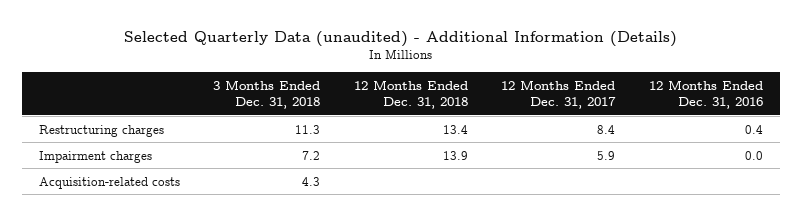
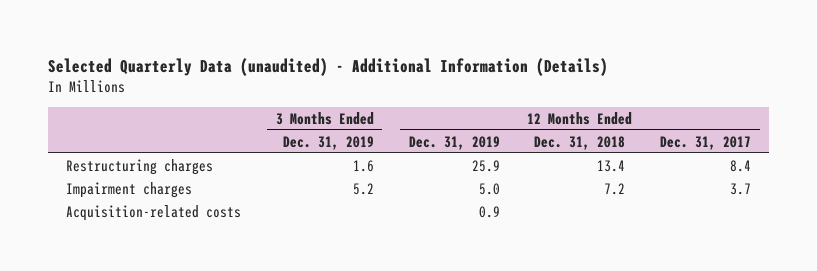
- | 3 Months Ended Dec. 31, 2018 | 12 Months Ended Dec. 31, 2018 | 12 Months Ended Dec. 31, 2017 | 12 Months Ended Dec. 31, 2016
+ | 3 Months Ended Dec. 31, 2019 | 12 Months Ended Dec. 31, 2019 | 12 Months Ended Dec. 31, 2018 | 12 Months Ended Dec. 31, 2017
- Impairment charges | 7.2 | 13.9 | 5.9 | 0.0
+ Impairment charges | 5.2 | 5.0 | 7.2 | 3.7

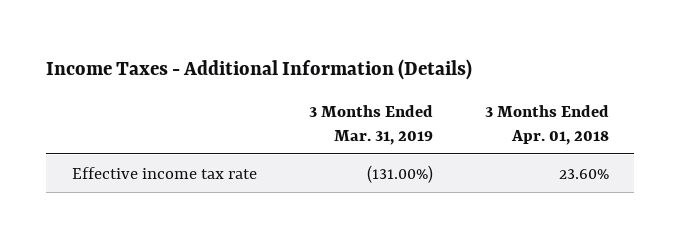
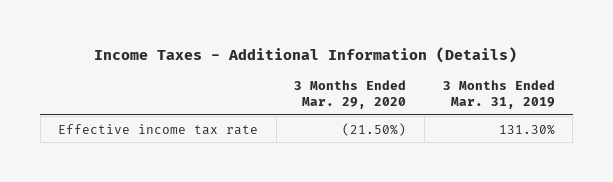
- | 3 Months Ended Mar. 31, 2019 | 3 Months Ended Apr. 01, 2018
+ | 3 Months Ended Mar. 29, 2020 | 3 Months Ended Mar. 31, 2019
- Effective income tax rate | (131.00%) | 23.60%
+ Effective income tax rate | (21.50%) | 131.30%

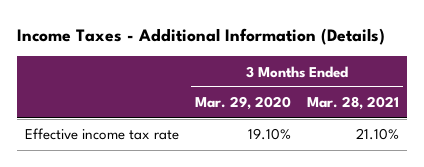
- | 3 Months Ended Mar. 29, 2020 | 3 Months Ended Mar. 31, 2019
+ | 3 Months Ended Mar. 29, 2020 | 3 Months Ended Mar. 28, 2021
- Effective income tax rate | (21.50%) | 131.30%
+ Effective income tax rate | 19.10% | 21.10%

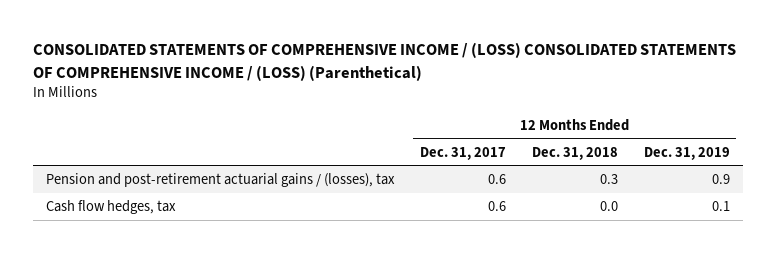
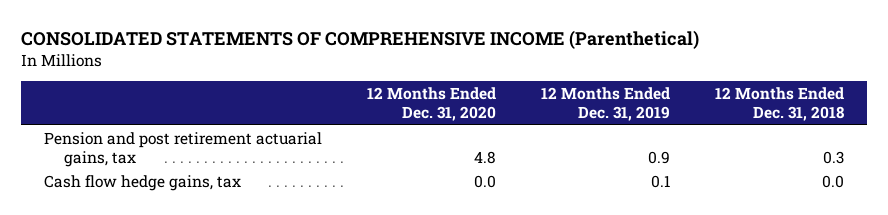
- CONSOLIDATED STATEMENTS OF COMPREHENSIVE INCOME / (LOSS) CONSOLIDATED STATEMENTS OF COMPREHENSIVE INCOME / (LOSS) (Parenthetical)
+ CONSOLIDATED STATEMENTS OF COMPREHENSIVE INCOME (Parenthetical)
- | 12 Months Ended Dec. 31, 2017 | 12 Months Ended Dec. 31, 2018 | 12 Months Ended Dec. 31, 2019
+ | 12 Months Ended Dec. 31, 2020 | 12 Months Ended Dec. 31, 2019 | 12 Months Ended Dec. 31, 2018
- Pension and post-retirement actuarial gains / (losses), tax | 0.6 | 0.3 | 0.9
- Cash flow hedges, tax | 0.6 | 0.0 | 0.1
+ Pension and post retirement actuarial gains, tax | 4.8 | 0.9 | 0.3
+ Cash flow hedge gains, tax | 0.0 | 0.1 | 0.0

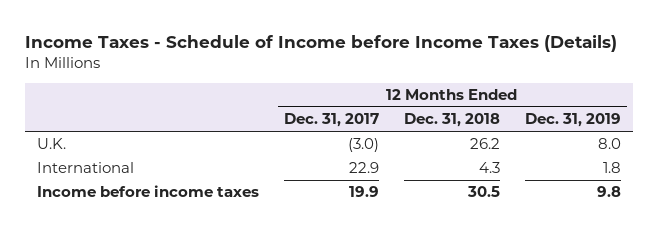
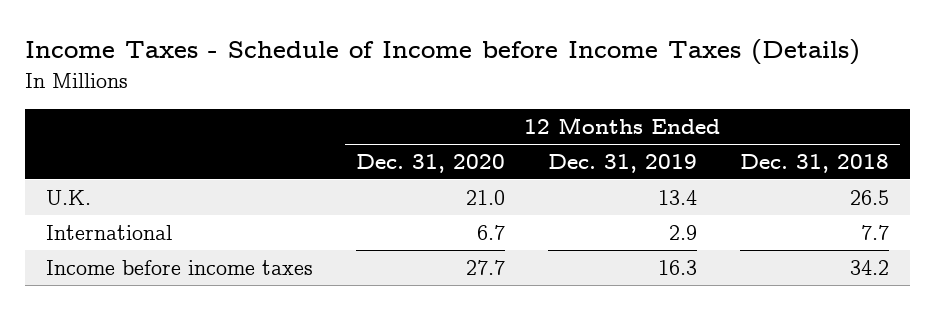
- | 12 Months Ended Dec. 31, 2017 | 12 Months Ended Dec. 31, 2018 | 12 Months Ended Dec. 31, 2019
+ | 12 Months Ended Dec. 31, 2020 | 12 Months Ended Dec. 31, 2019 | 12 Months Ended Dec. 31, 2018
- U.K. | (3.0) | 26.2 | 8.0
- International | 22.9 | 4.3 | 1.8
- Income before income taxes | 19.9 | 30.5 | 9.8
+ U.K. | 21.0 | 13.4 | 26.5
+ International | 6.7 | 2.9 | 7.7
+ Income before income taxes | 27.7 | 16.3 | 34.2

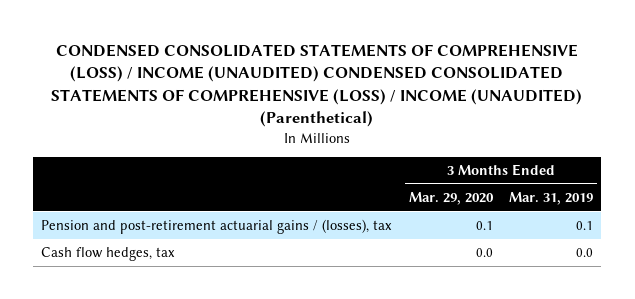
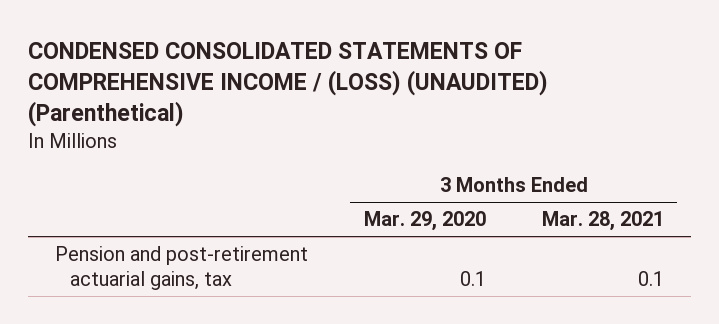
- CONDENSED CONSOLIDATED STATEMENTS OF COMPREHENSIVE (LOSS) / INCOME (UNAUDITED) CONDENSED CONSOLIDATED STATEMENTS OF COMPREHENSIVE (LOSS) / INCOME (UNAUDITED) (Parenthetical)
+ CONDENSED CONSOLIDATED STATEMENTS OF COMPREHENSIVE INCOME / (LOSS) (UNAUDITED) (Parenthetical)
- | 3 Months Ended Mar. 29, 2020 | 3 Months Ended Mar. 31, 2019
+ | 3 Months Ended Mar. 29, 2020 | 3 Months Ended Mar. 28, 2021
- Pension and post-retirement actuarial gains / (losses), tax | 0.1 | 0.1
- Cash flow hedges, tax | 0.0 | 0.0
+ Pension and post-retirement actuarial gains, tax | 0.1 | 0.1

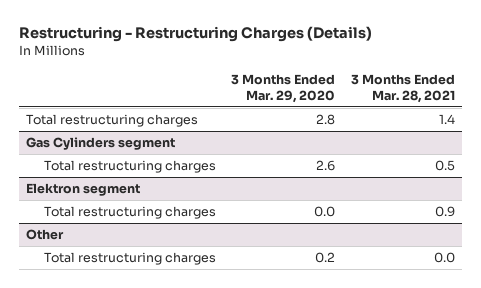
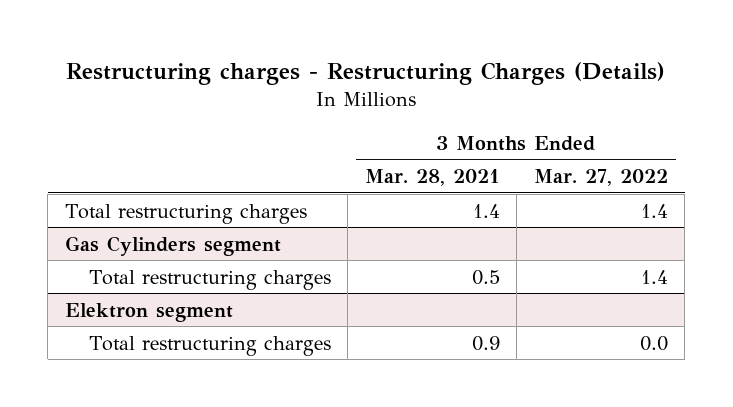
- Restructuring - Restructuring Charges (Details)
+ Restructuring charges - Restructuring Charges (Details)
- | 3 Months Ended Mar. 29, 2020 | 3 Months Ended Mar. 28, 2021
+ | 3 Months Ended Mar. 28, 2021 | 3 Months Ended Mar. 27, 2022
- Other
- Total restructuring charges | 0.2 | 0.0

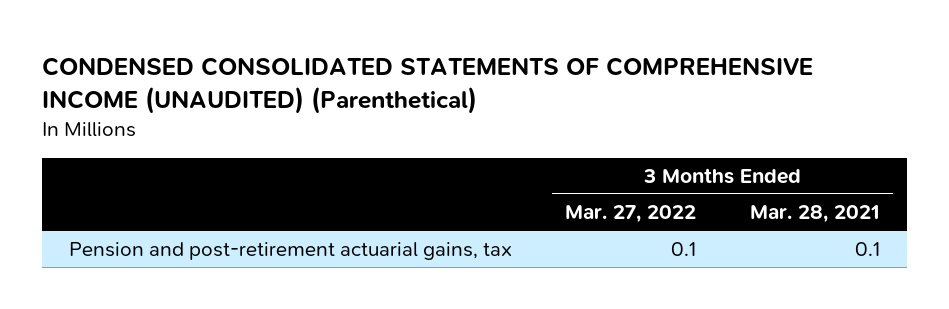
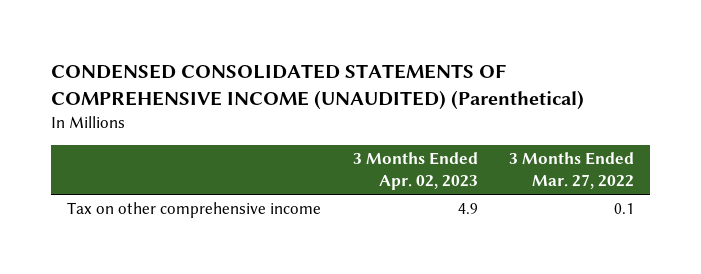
- | 3 Months Ended Mar. 27, 2022 | 3 Months Ended Mar. 28, 2021
+ | 3 Months Ended Apr. 02, 2023 | 3 Months Ended Mar. 27, 2022
- Pension and post-retirement actuarial gains, tax | 0.1 | 0.1
+ Tax on other comprehensive income | 4.9 | 0.1

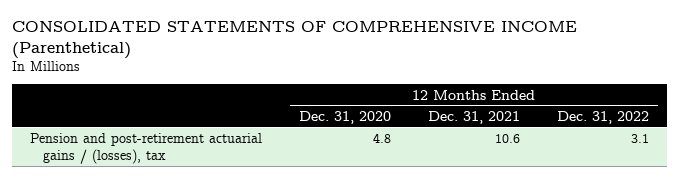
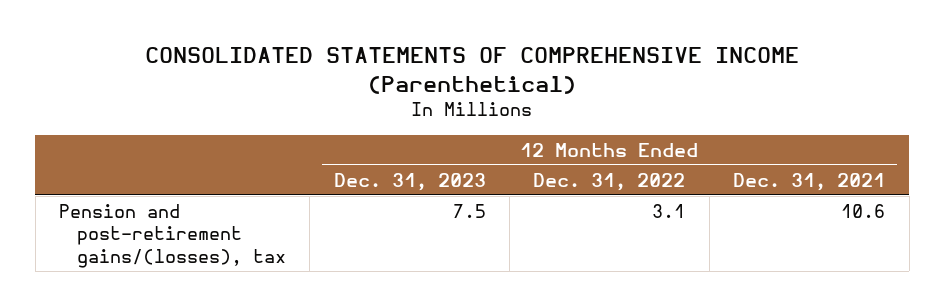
- | 12 Months Ended Dec. 31, 2020 | 12 Months Ended Dec. 31, 2021 | 12 Months Ended Dec. 31, 2022
+ | 12 Months Ended Dec. 31, 2023 | 12 Months Ended Dec. 31, 2022 | 12 Months Ended Dec. 31, 2021
- Pension and post-retirement actuarial gains / (losses), tax | 4.8 | 10.6 | 3.1
+ Pension and post-retirement gains/(losses), tax | 7.5 | 3.1 | 10.6

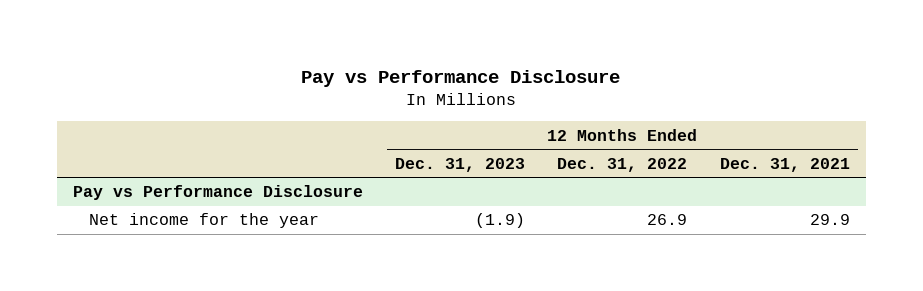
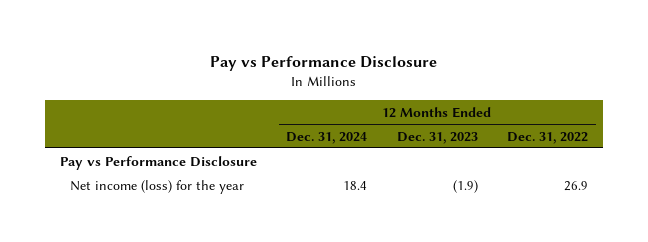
- | 12 Months Ended Dec. 31, 2023 | 12 Months Ended Dec. 31, 2022 | 12 Months Ended Dec. 31, 2021
+ | 12 Months Ended Dec. 31, 2024 | 12 Months Ended Dec. 31, 2023 | 12 Months Ended Dec. 31, 2022
- Net income for the year | (1.9) | 26.9 | 29.9
+ Net income (loss) for the year | 18.4 | (1.9) | 26.9

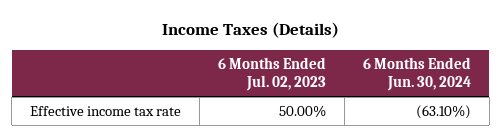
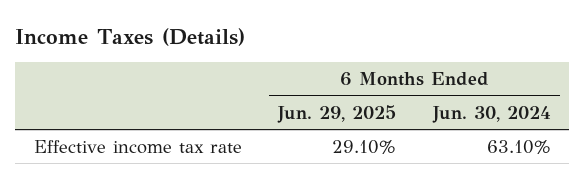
- | 6 Months Ended Jul. 02, 2023 | 6 Months Ended Jun. 30, 2024
+ | 6 Months Ended Jun. 29, 2025 | 6 Months Ended Jun. 30, 2024
- Effective income tax rate | 50.00% | (63.10%)
+ Effective income tax rate | 29.10% | 63.10%

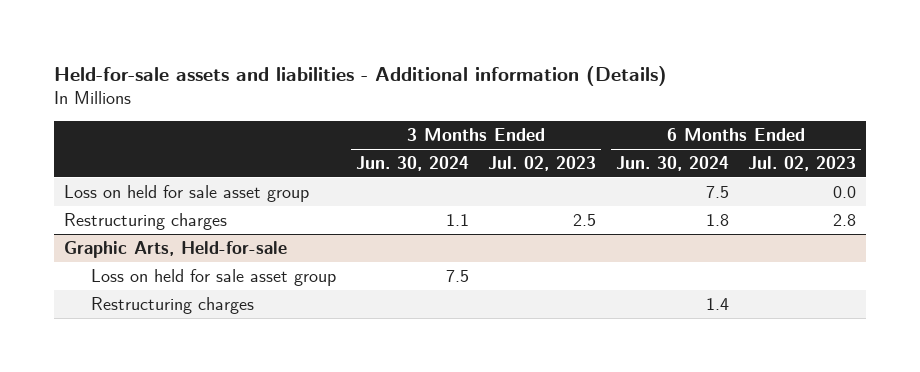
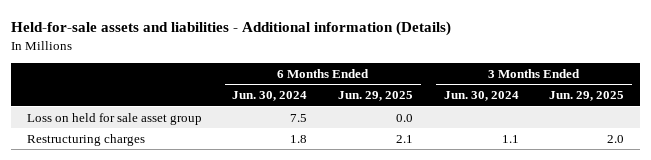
- | 3 Months Ended Jun. 30, 2024 | 3 Months Ended Jul. 02, 2023 | 6 Months Ended Jun. 30, 2024 | 6 Months Ended Jul. 02, 2023
+ | 6 Months Ended Jun. 30, 2024 | 6 Months Ended Jun. 29, 2025 | 3 Months Ended Jun. 30, 2024 | 3 Months Ended Jun. 29, 2025
- Graphic Arts, Held-for-sale
- Loss on held for sale asset group | 7.5 | | |
- Restructuring charges | | | 1.4 |

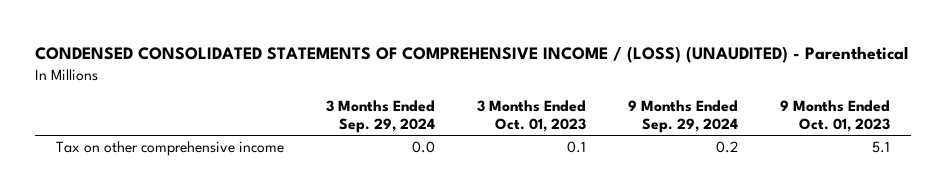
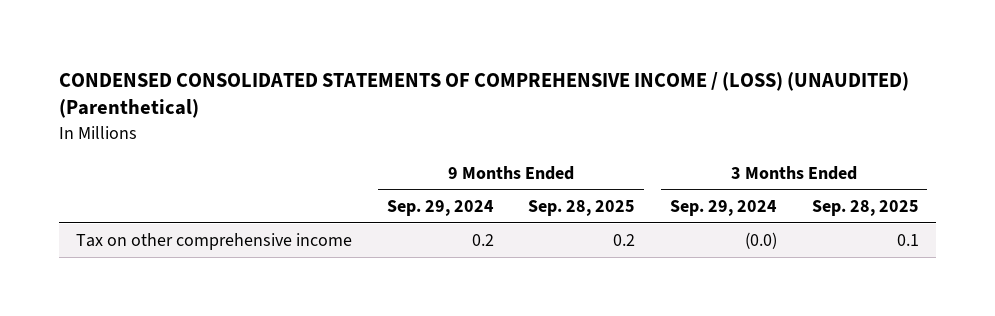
- CONDENSED CONSOLIDATED STATEMENTS OF COMPREHENSIVE INCOME / (LOSS) (UNAUDITED) - Parenthetical
+ CONDENSED CONSOLIDATED STATEMENTS OF COMPREHENSIVE INCOME / (LOSS) (UNAUDITED) (Parenthetical)
- | 3 Months Ended Sep. 29, 2024 | 3 Months Ended Oct. 01, 2023 | 9 Months Ended Sep. 29, 2024 | 9 Months Ended Oct. 01, 2023
+ | 9 Months Ended Sep. 29, 2024 | 9 Months Ended Sep. 28, 2025 | 3 Months Ended Sep. 29, 2024 | 3 Months Ended Sep. 28, 2025
- Tax on other comprehensive income | 0.0 | 0.1 | 0.2 | 5.1
+ Tax on other comprehensive income | 0.2 | 0.2 | (0.0) | 0.1

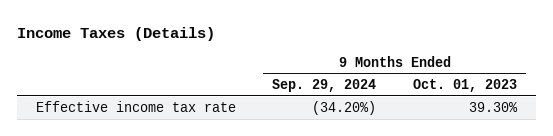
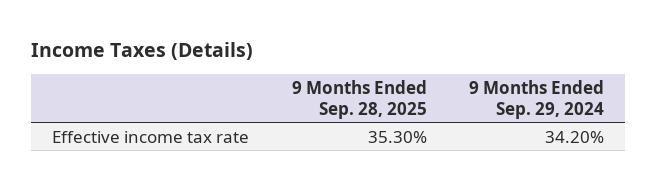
- | 9 Months Ended Sep. 29, 2024 | 9 Months Ended Oct. 01, 2023
+ | 9 Months Ended Sep. 28, 2025 | 9 Months Ended Sep. 29, 2024
- Effective income tax rate | (34.20%) | 39.30%
+ Effective income tax rate | 35.30% | 34.20%

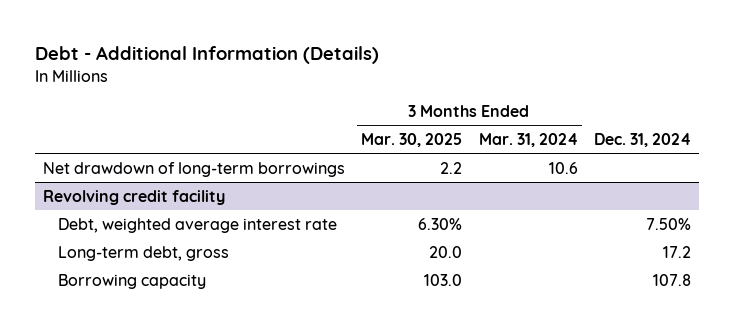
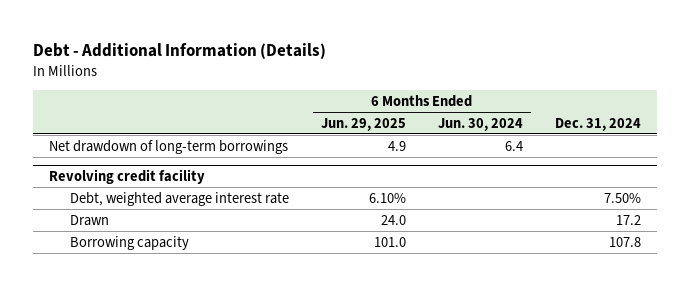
- | 3 Months Ended Mar. 30, 2025 | 3 Months Ended Mar. 31, 2024 | Dec. 31, 2024
+ | 6 Months Ended Jun. 29, 2025 | 6 Months Ended Jun. 30, 2024 | Dec. 31, 2024
@ Revolving credit facility
- Long-term debt, gross | 20.0 | | 17.2
+ Drawn | 24.0 | | 17.2

